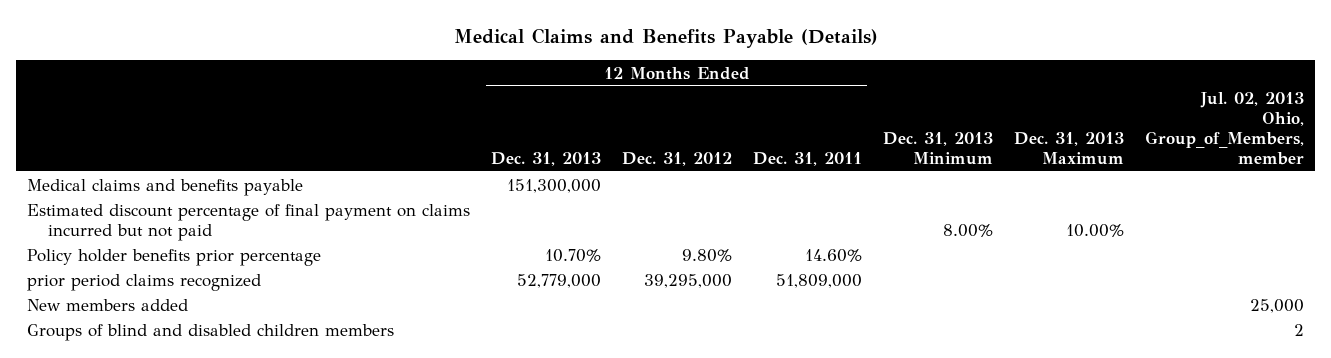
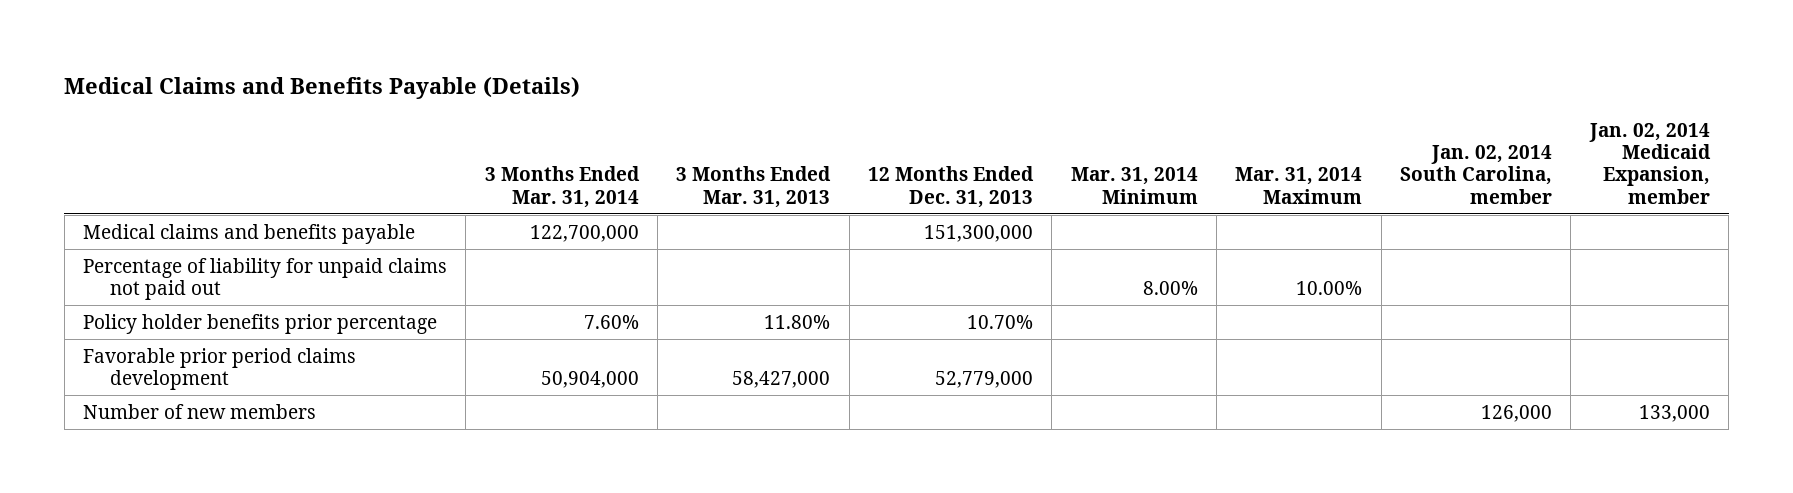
- | 12 Months Ended Dec. 31, 2013 | 12 Months Ended Dec. 31, 2012 | 12 Months Ended Dec. 31, 2011 | Dec. 31, 2013 Minimum | Dec. 31, 2013 Maximum | Jul. 02, 2013 Ohio, Group_of_Members, member
+ | 3 Months Ended Mar. 31, 2014 | 3 Months Ended Mar. 31, 2013 | 12 Months Ended Dec. 31, 2013 | Mar. 31, 2014 Minimum | Mar. 31, 2014 Maximum | Jan. 02, 2014 South Carolina, member | Jan. 02, 2014 Medicaid Expansion, member
- Estimated discount percentage of final payment on claims incurred but not paid | | | | 8.00% | 10.00% |
+ Percentage of liability for unpaid claims not paid out | | | | 8.00% | 10.00% | |
- prior period claims recognized | 52,779,000 | 39,295,000 | 51,809,000 | | |
- New members added | | | | | | 25,000
- Groups of blind and disabled children members | | | | | | 2
+ Favorable prior period claims development | 50,904,000 | 58,427,000 | 52,779,000 | | | |
+ Number of new members | | | | | | 126,000 | 133,000

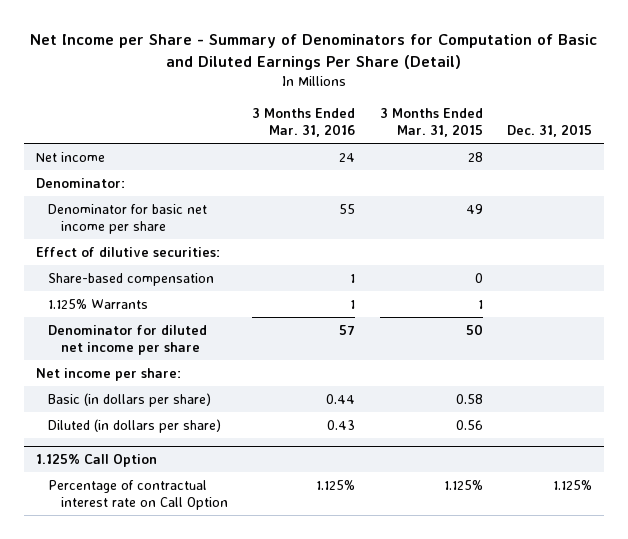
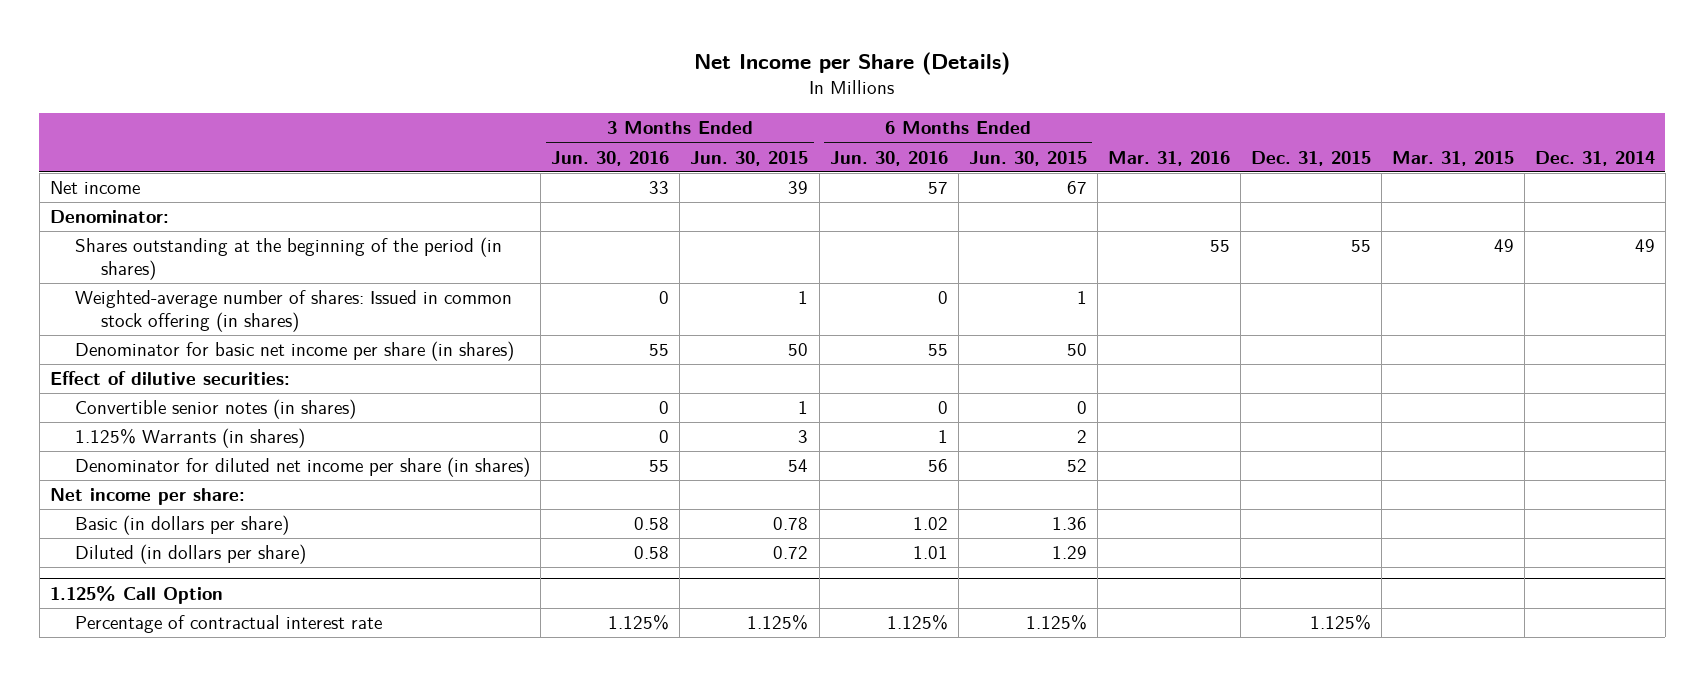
- Net Income per Share - Summary of Denominators for Computation of Basic and Diluted Earnings Per Share (Detail)
+ Net Income per Share (Details)
- | 3 Months Ended Mar. 31, 2016 | 3 Months Ended Mar. 31, 2015 | Dec. 31, 2015
+ | 3 Months Ended Jun. 30, 2016 | 3 Months Ended Jun. 30, 2015 | 6 Months Ended Jun. 30, 2016 | 6 Months Ended Jun. 30, 2015 | Mar. 31, 2016 | Dec. 31, 2015 | Mar. 31, 2015 | Dec. 31, 2014
- Denominator for basic net income per share | 55 | 49 |
+ Shares outstanding at the beginning of the period (in shares) | | | | | 55 | 55 | 49 | 49
+ Weighted-average number of shares: Issued in common stock offering (in shares) | 0 | 1 | 0 | 1 | | | |
+ Denominator for basic net income per share (in shares) | 55 | 50 | 55 | 50 | | | |
- Share-based compensation | 1 | 0 |
- 1.125% Warrants | 1 | 1 |
- Denominator for diluted net income per share | 57 | 50 |
+ Convertible senior notes (in shares) | 0 | 1 | 0 | 0 | | | |
+ 1.125% Warrants (in shares) | 0 | 3 | 1 | 2 | | | |
+ Denominator for diluted net income per share (in shares) | 55 | 54 | 56 | 52 | | | |
@ 1.125% Call Option
- Percentage of contractual interest rate on Call Option | 1.125% | 1.125% | 1.125%
+ Percentage of contractual interest rate | 1.125% | 1.125% | 1.125% | 1.125% | | 1.125% | |

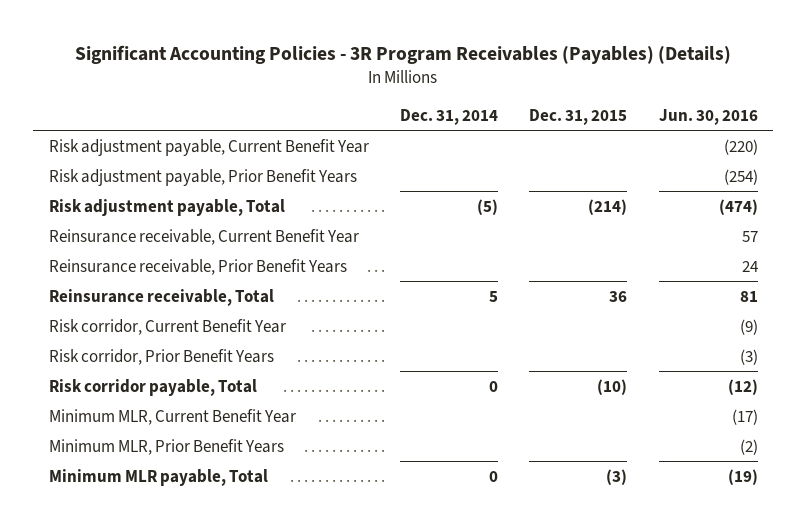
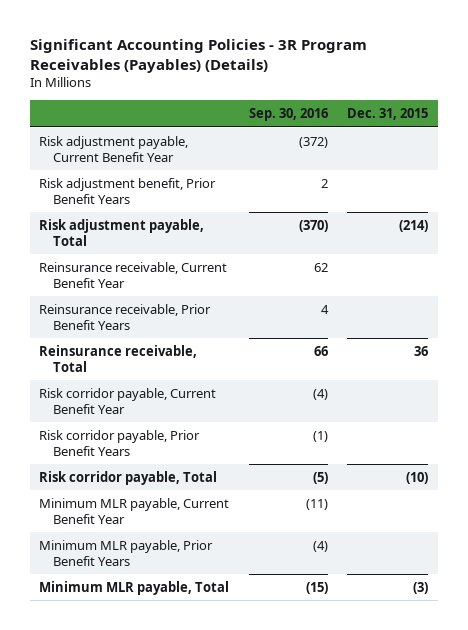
- | Dec. 31, 2014 | Dec. 31, 2015 | Jun. 30, 2016
+ | Sep. 30, 2016 | Dec. 31, 2015
- Risk adjustment payable, Prior Benefit Years | | | (254)
+ Risk adjustment benefit, Prior Benefit Years | 2 |
- Risk corridor, Current Benefit Year | | | (9)
- Risk corridor, Prior Benefit Years | | | (3)
+ Risk corridor payable, Current Benefit Year | (4) |
+ Risk corridor payable, Prior Benefit Years | (1) |
- Minimum MLR, Current Benefit Year | | | (17)
- Minimum MLR, Prior Benefit Years | | | (2)
+ Minimum MLR payable, Current Benefit Year | (11) |
+ Minimum MLR payable, Prior Benefit Years | (4) |

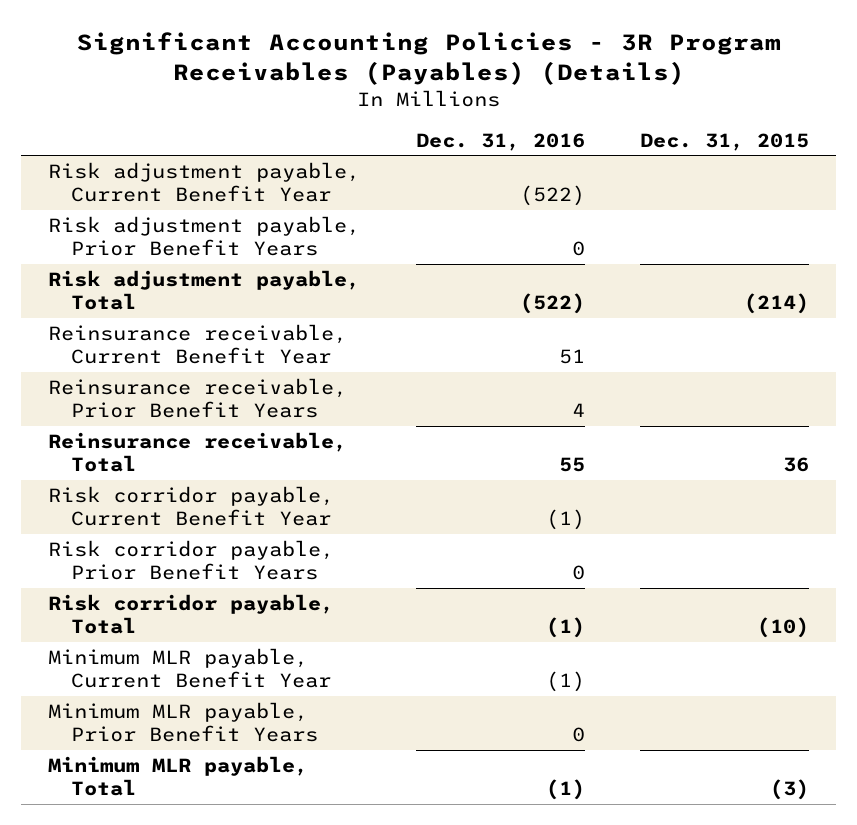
- | Sep. 30, 2016 | Dec. 31, 2015
+ | Dec. 31, 2016 | Dec. 31, 2015
- Risk adjustment benefit, Prior Benefit Years | 2 |
+ Risk adjustment payable, Prior Benefit Years | 0 |

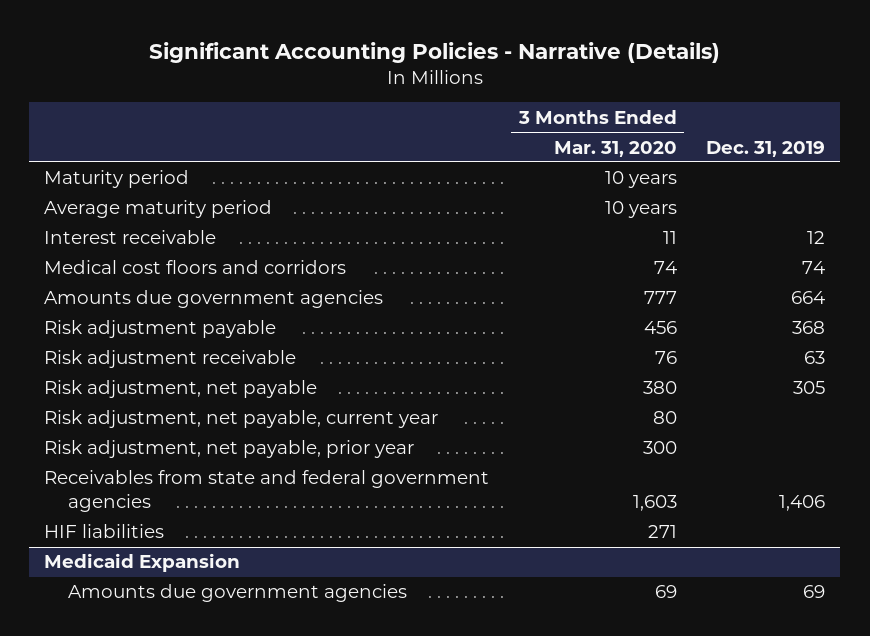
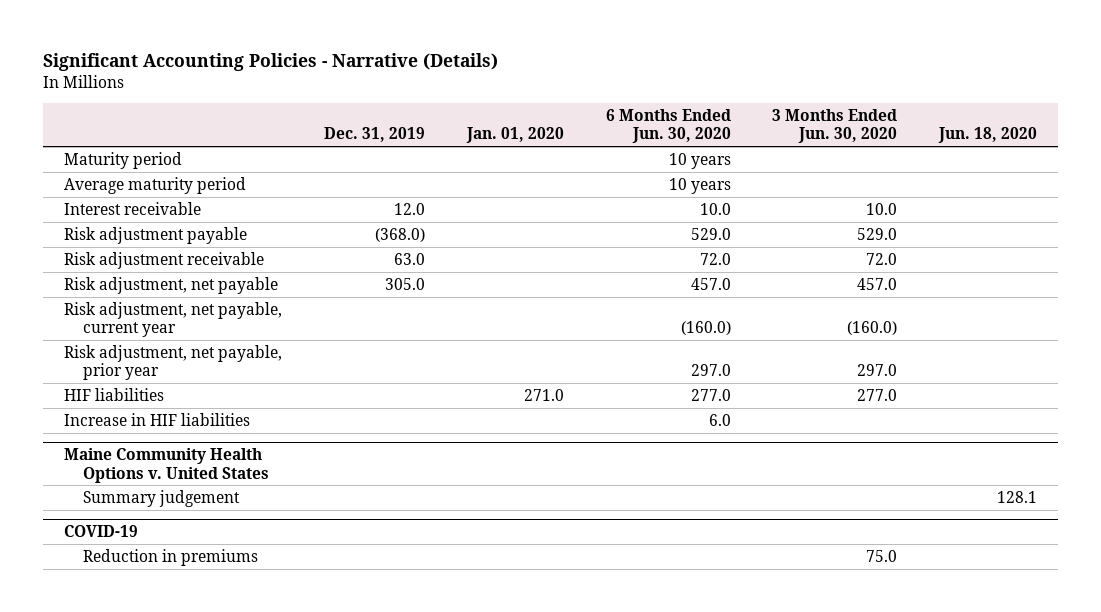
- | 3 Months Ended Mar. 31, 2020 | Dec. 31, 2019
+ | Dec. 31, 2019 | Jan. 01, 2020 | 6 Months Ended Jun. 30, 2020 | 3 Months Ended Jun. 30, 2020 | Jun. 18, 2020
- Interest receivable | 11 | 12
- Medical cost floors and corridors | 74 | 74
- Amounts due government agencies | 777 | 664
- Risk adjustment payable | 456 | 368
- Risk adjustment receivable | 76 | 63
- Risk adjustment, net payable | 380 | 305
+ Interest receivable | 12.0 | | 10.0 | 10.0 |
+ Risk adjustment payable | (368.0) | | 529.0 | 529.0 |
+ Risk adjustment receivable | 63.0 | | 72.0 | 72.0 |
+ Risk adjustment, net payable | 305.0 | | 457.0 | 457.0 |
- Receivables from state and federal government agencies | 1,603 | 1,406
- Medicaid Expansion
- Amounts due government agencies | 69 | 69
+ Increase in HIF liabilities | | | 6.0 | |
+ Maine Community Health Options v. United States
+ Summary judgement | | | | | 128.1
+ COVID-19
+ Reduction in premiums | | | | 75.0 |

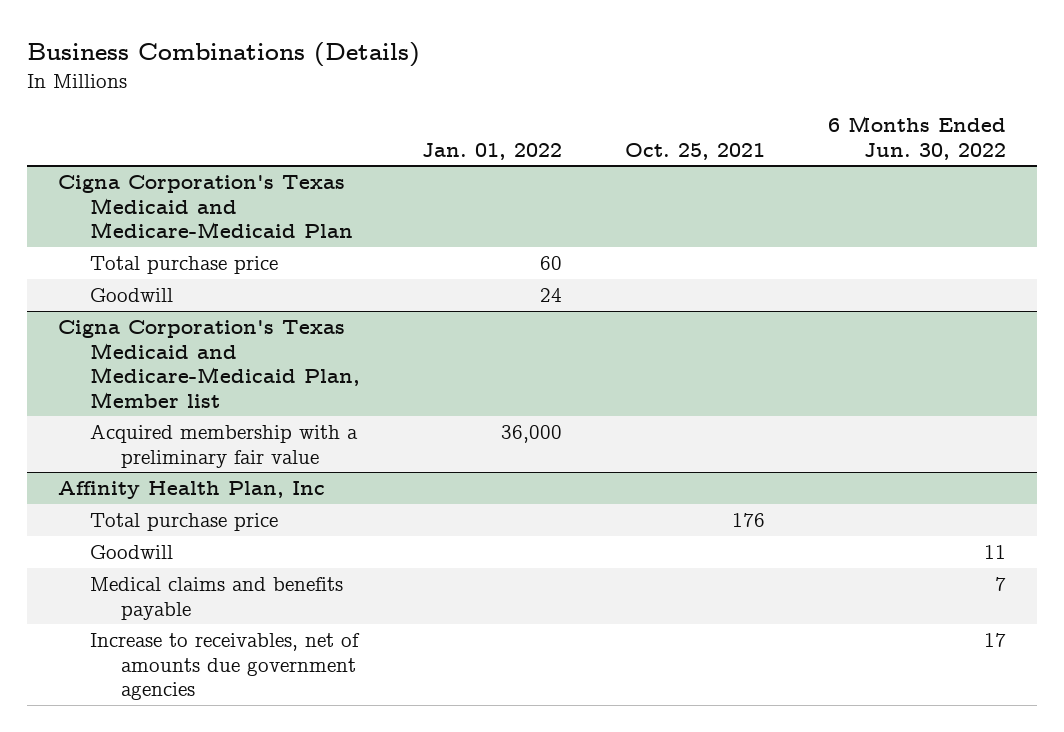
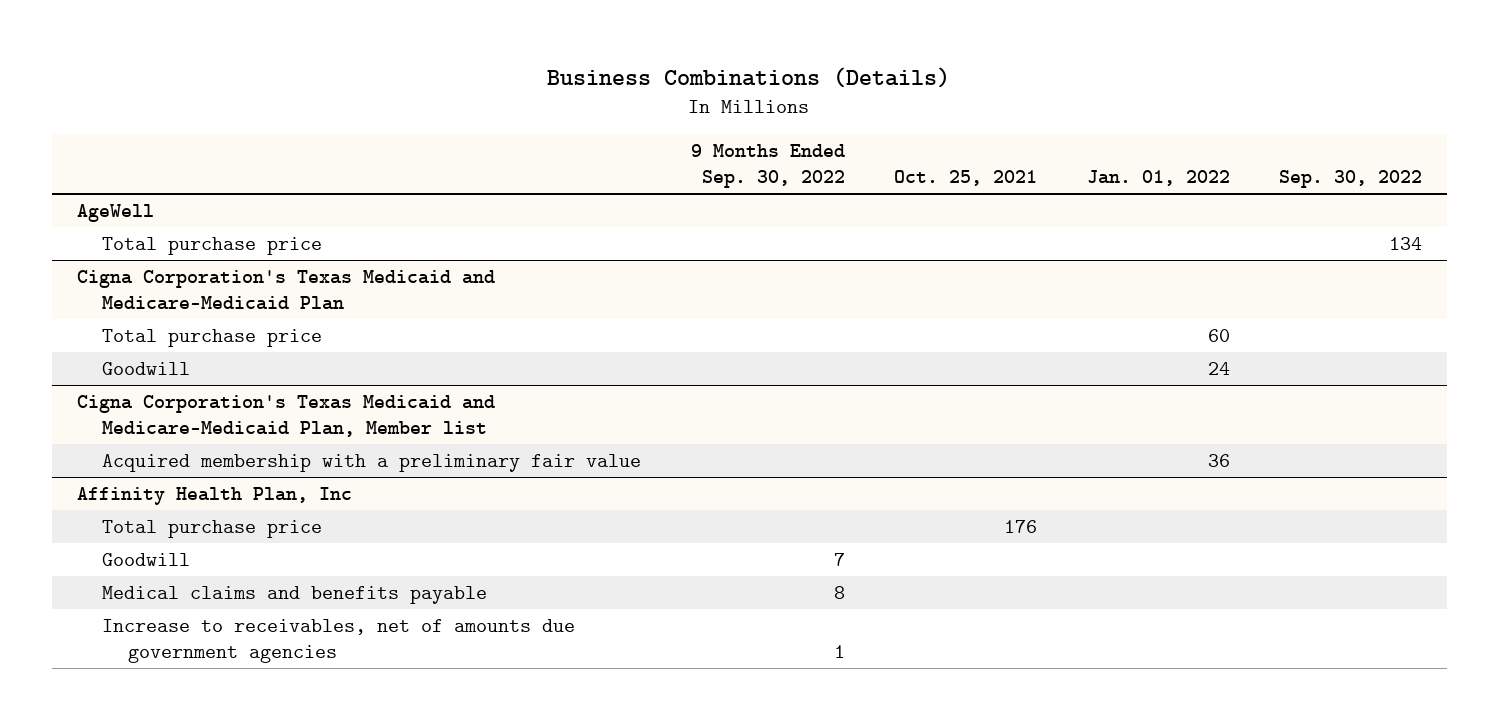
- | Jan. 01, 2022 | Oct. 25, 2021 | 6 Months Ended Jun. 30, 2022
+ | 9 Months Ended Sep. 30, 2022 | Oct. 25, 2021 | Jan. 01, 2022 | Sep. 30, 2022
+ AgeWell
+ Total purchase price | | | | 134
@ Cigna Corporation's Texas Medicaid and Medicare-Medicaid Plan, Member list
- Acquired membership with a preliminary fair value | 36,000 | |
+ Acquired membership with a preliminary fair value | | | 36 |

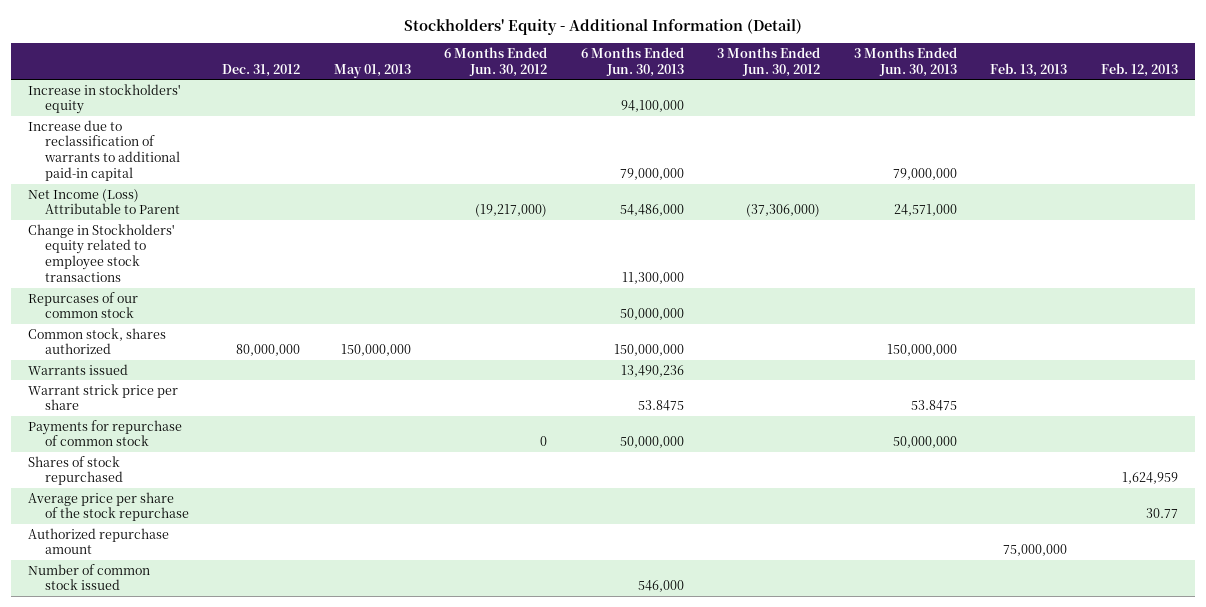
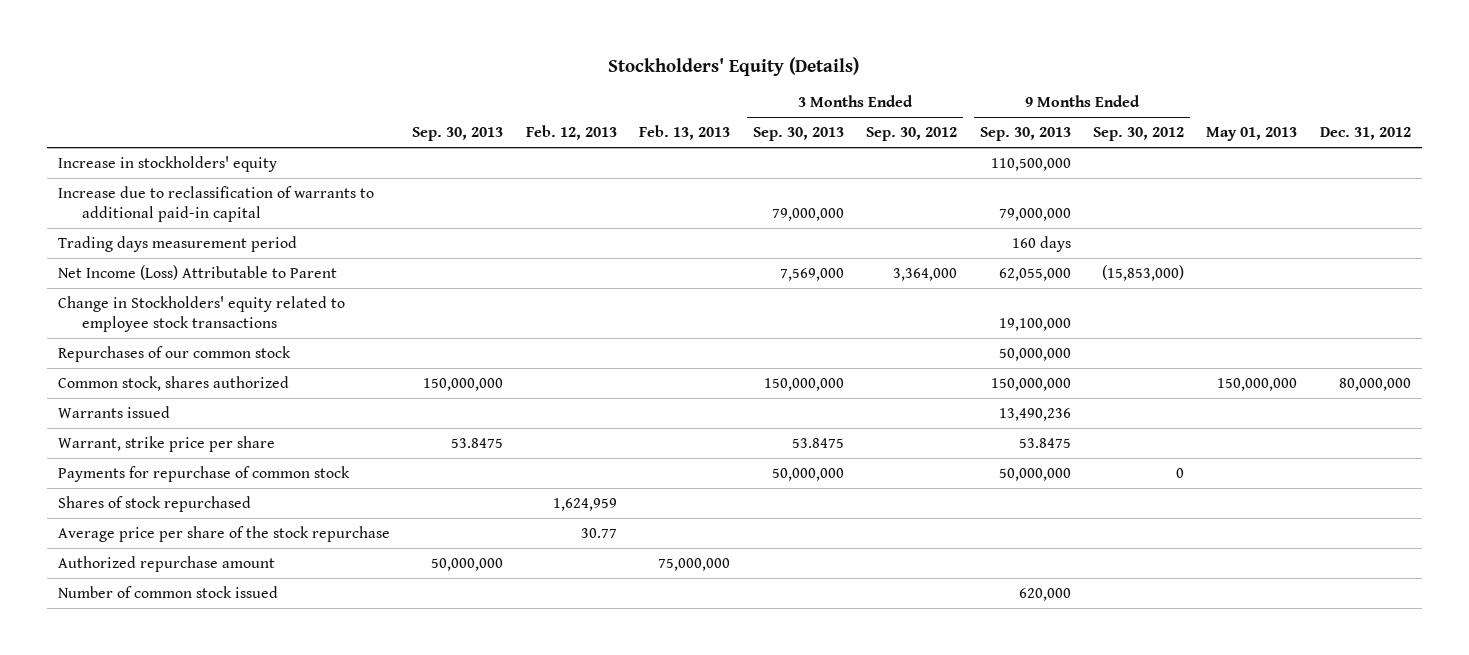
- Stockholders' Equity - Additional Information (Detail)
+ Stockholders' Equity (Details)
- | Dec. 31, 2012 | May 01, 2013 | 6 Months Ended Jun. 30, 2012 | 6 Months Ended Jun. 30, 2013 | 3 Months Ended Jun. 30, 2012 | 3 Months Ended Jun. 30, 2013 | Feb. 13, 2013 | Feb. 12, 2013
+ | Sep. 30, 2013 | Feb. 12, 2013 | Feb. 13, 2013 | 3 Months Ended Sep. 30, 2013 | 3 Months Ended Sep. 30, 2012 | 9 Months Ended Sep. 30, 2013 | 9 Months Ended Sep. 30, 2012 | May 01, 2013 | Dec. 31, 2012
+ Trading days measurement period | | | | | | 160 days | | |
- Repurcases of our common stock | | | | 50,000,000 | | | |
+ Repurchases of our common stock | | | | | | 50,000,000 | | |
- Warrant strick price per share | | | | 53.8475 | | 53.8475 | |
+ Warrant, strike price per share | 53.8475 | | | 53.8475 | | 53.8475 | | |

